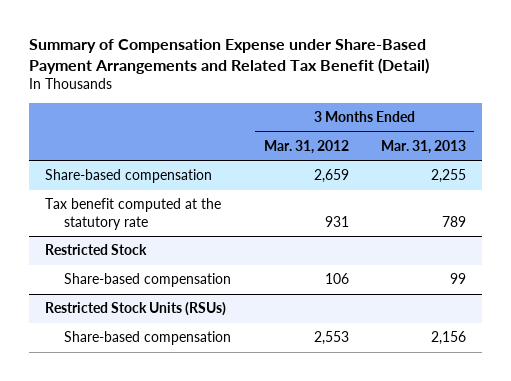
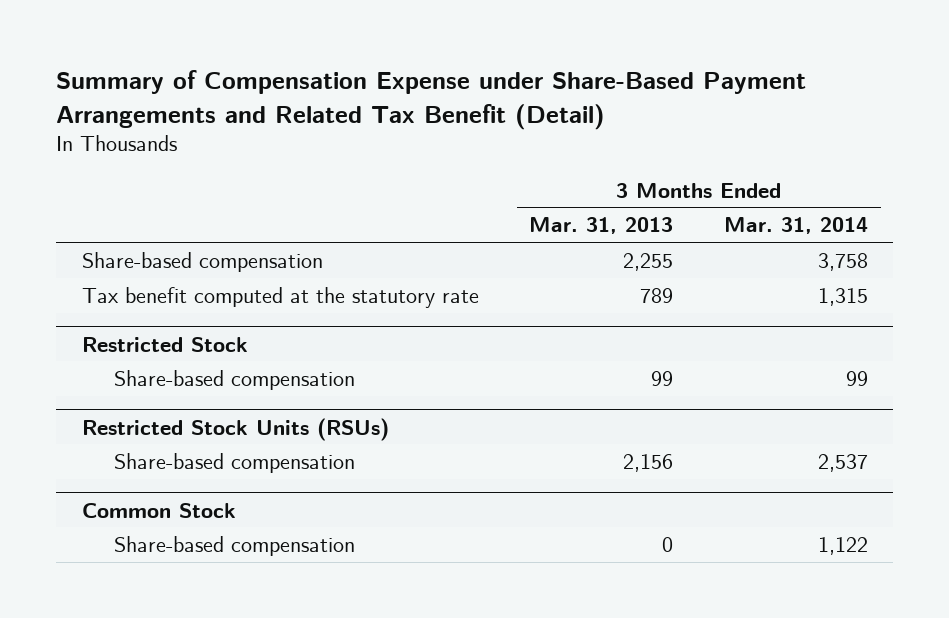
- | 3 Months Ended Mar. 31, 2012 | 3 Months Ended Mar. 31, 2013
+ | 3 Months Ended Mar. 31, 2013 | 3 Months Ended Mar. 31, 2014
+ Common Stock
+ Share-based compensation | 0 | 1,122

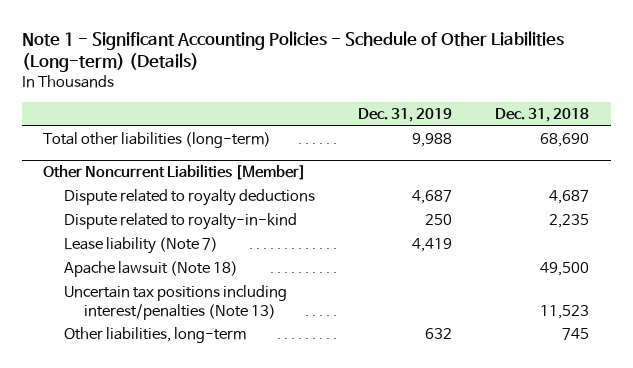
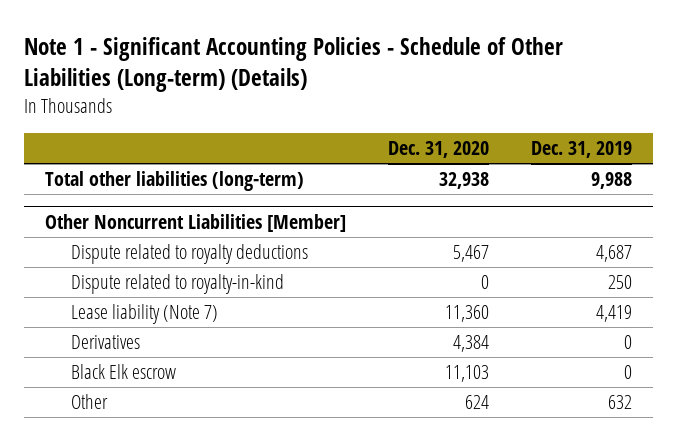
- | Dec. 31, 2019 | Dec. 31, 2018
+ | Dec. 31, 2020 | Dec. 31, 2019
@ Other Noncurrent Liabilities [Member]
- Apache lawsuit (Note 18) | | 49,500
- Uncertain tax positions including interest/penalties (Note 13) | | 11,523
- Other liabilities, long-term | 632 | 745
+ Derivatives | 4,384 | 0
+ Black Elk escrow | 11,103 | 0
+ Other | 624 | 632

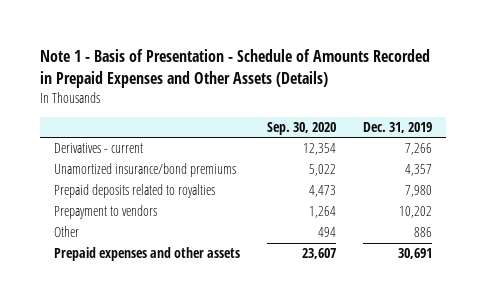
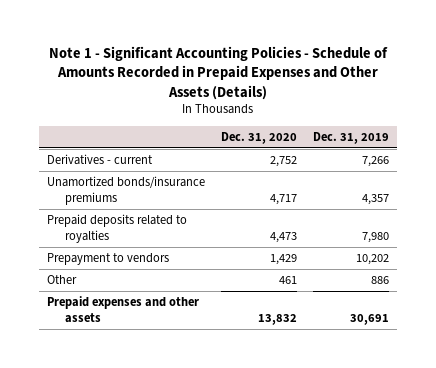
- Note 1 - Basis of Presentation - Schedule of Amounts Recorded in Prepaid Expenses and Other Assets (Details)
+ Note 1 - Significant Accounting Policies - Schedule of Amounts Recorded in Prepaid Expenses and Other Assets (Details)
- | Sep. 30, 2020 | Dec. 31, 2019
+ | Dec. 31, 2020 | Dec. 31, 2019
- Unamortized insurance/bond premiums | 5,022 | 4,357
+ Unamortized bonds/insurance premiums | 4,717 | 4,357

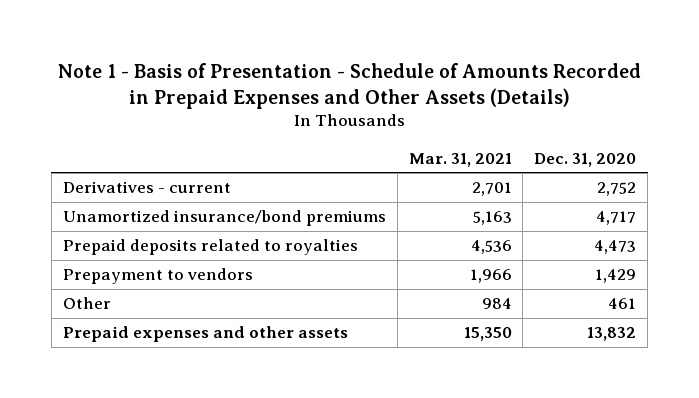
- Note 1 - Significant Accounting Policies - Schedule of Amounts Recorded in Prepaid Expenses and Other Assets (Details)
+ Note 1 - Basis of Presentation - Schedule of Amounts Recorded in Prepaid Expenses and Other Assets (Details)
- | Dec. 31, 2020 | Dec. 31, 2019
+ | Mar. 31, 2021 | Dec. 31, 2020
- Unamortized bonds/insurance premiums | 4,717 | 4,357
+ Unamortized insurance/bond premiums | 5,163 | 4,717

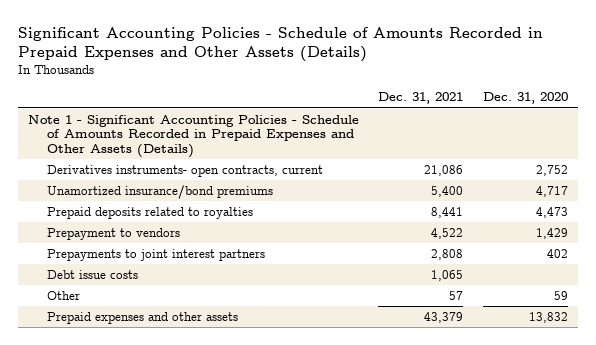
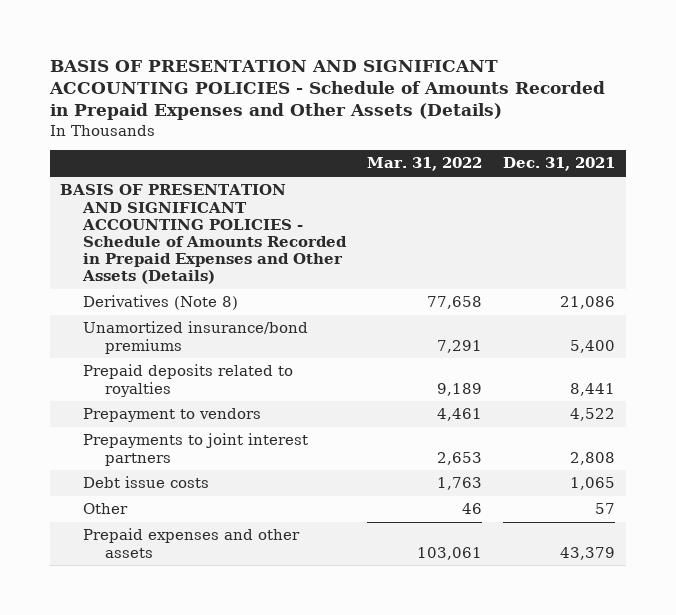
- Significant Accounting Policies - Schedule of Amounts Recorded in Prepaid Expenses and Other Assets (Details)
+ BASIS OF PRESENTATION AND SIGNIFICANT ACCOUNTING POLICIES - Schedule of Amounts Recorded in Prepaid Expenses and Other Assets (Details)
- | Dec. 31, 2021 | Dec. 31, 2020
+ | Mar. 31, 2022 | Dec. 31, 2021
- Note 1 - Significant Accounting Policies - Schedule of Amounts Recorded in Prepaid Expenses and Other Assets (Details)
- Derivatives instruments- open contracts, current | 21,086 | 2,752
+ BASIS OF PRESENTATION AND SIGNIFICANT ACCOUNTING POLICIES - Schedule of Amounts Recorded in Prepaid Expenses and Other Assets (Details)
+ Derivatives (Note 8) | 77,658 | 21,086

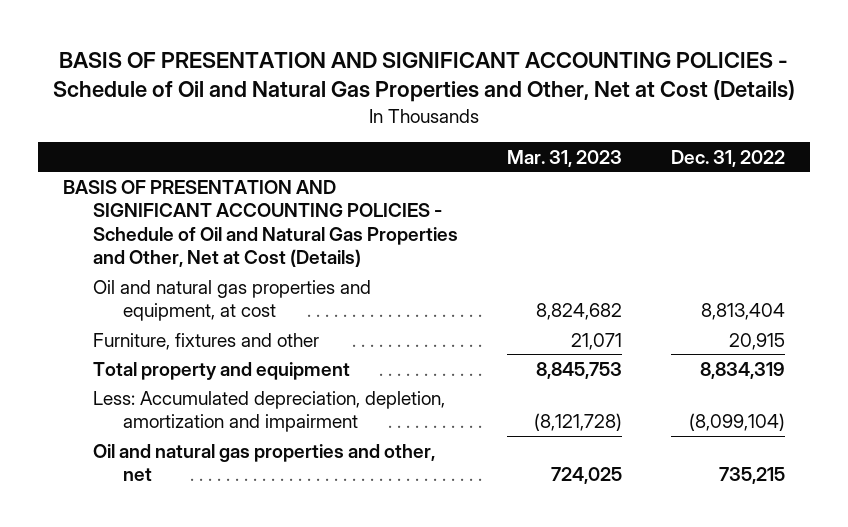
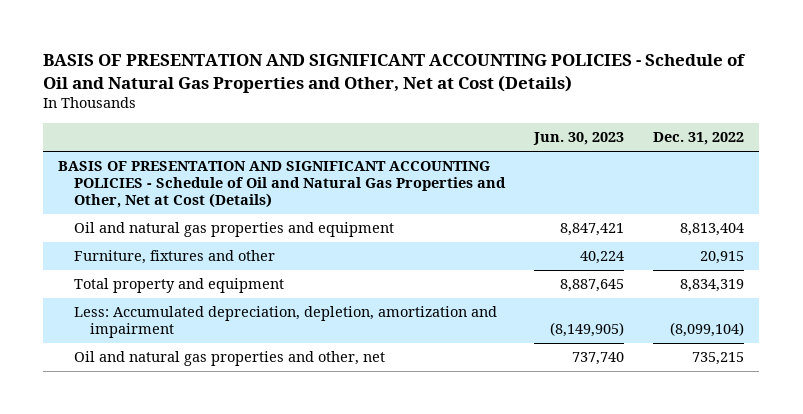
- | Mar. 31, 2023 | Dec. 31, 2022
+ | Jun. 30, 2023 | Dec. 31, 2022
- Oil and natural gas properties and equipment, at cost | 8,824,682 | 8,813,404
+ Oil and natural gas properties and equipment | 8,847,421 | 8,813,404

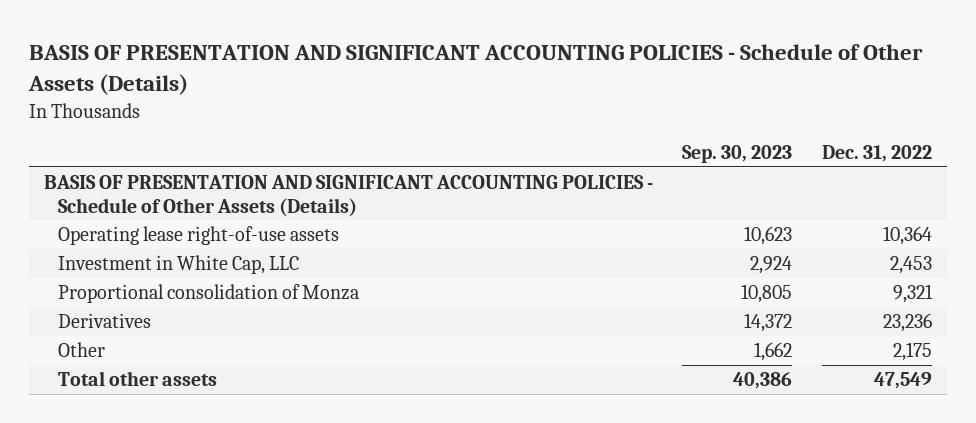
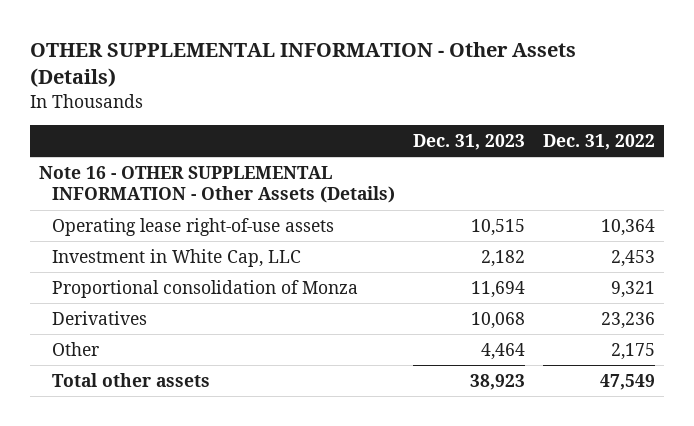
- BASIS OF PRESENTATION AND SIGNIFICANT ACCOUNTING POLICIES - Schedule of Other Assets (Details)
+ OTHER SUPPLEMENTAL INFORMATION - Other Assets (Details)
- | Sep. 30, 2023 | Dec. 31, 2022
+ | Dec. 31, 2023 | Dec. 31, 2022
- BASIS OF PRESENTATION AND SIGNIFICANT ACCOUNTING POLICIES - Schedule of Other Assets (Details)
+ Note 16 - OTHER SUPPLEMENTAL INFORMATION - Other Assets (Details)

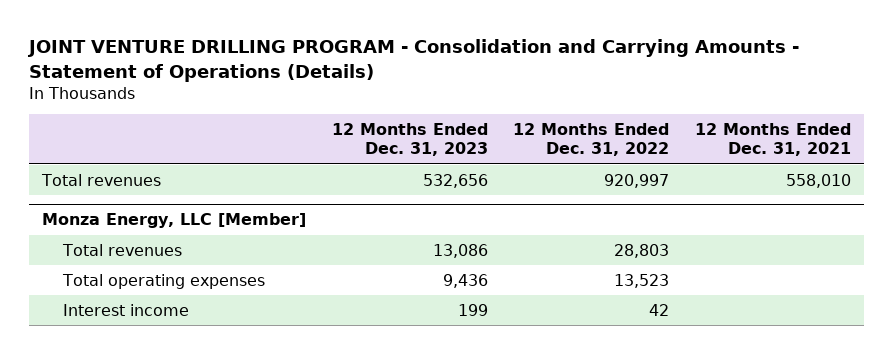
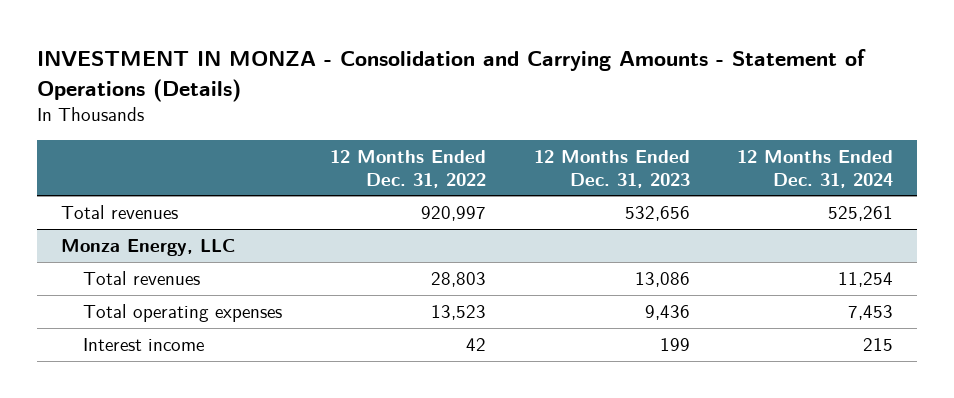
- JOINT VENTURE DRILLING PROGRAM - Consolidation and Carrying Amounts - Statement of Operations (Details)
+ INVESTMENT IN MONZA - Consolidation and Carrying Amounts - Statement of Operations (Details)
- | 12 Months Ended Dec. 31, 2023 | 12 Months Ended Dec. 31, 2022 | 12 Months Ended Dec. 31, 2021
+ | 12 Months Ended Dec. 31, 2022 | 12 Months Ended Dec. 31, 2023 | 12 Months Ended Dec. 31, 2024
- Monza Energy, LLC [Member]
+ Monza Energy, LLC

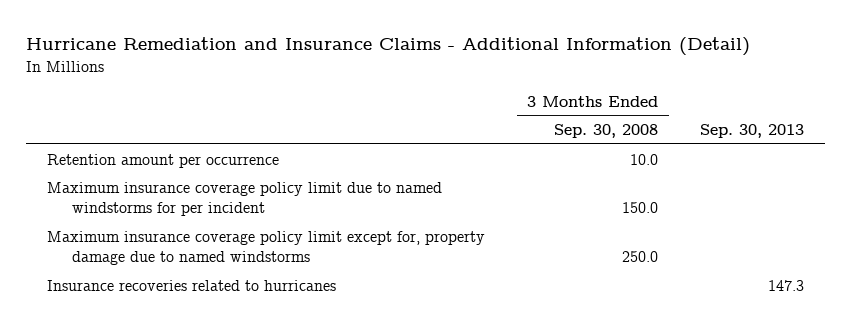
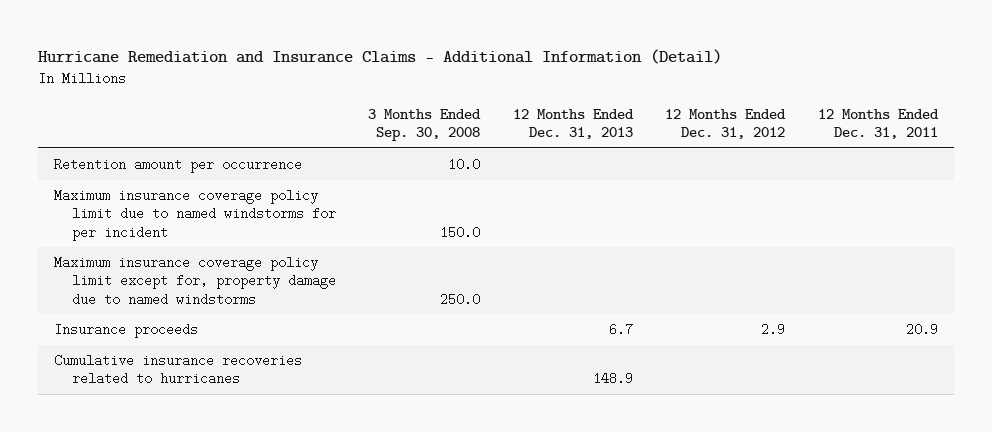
- | 3 Months Ended Sep. 30, 2008 | Sep. 30, 2013
+ | 3 Months Ended Sep. 30, 2008 | 12 Months Ended Dec. 31, 2013 | 12 Months Ended Dec. 31, 2012 | 12 Months Ended Dec. 31, 2011
- Insurance recoveries related to hurricanes | | 147.3
+ Insurance proceeds | | 6.7 | 2.9 | 20.9
+ Cumulative insurance recoveries related to hurricanes | | 148.9 | |

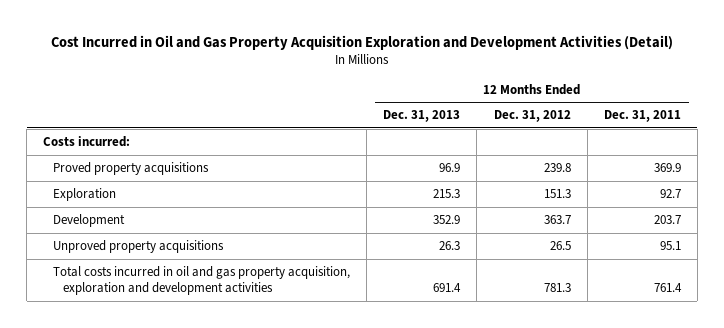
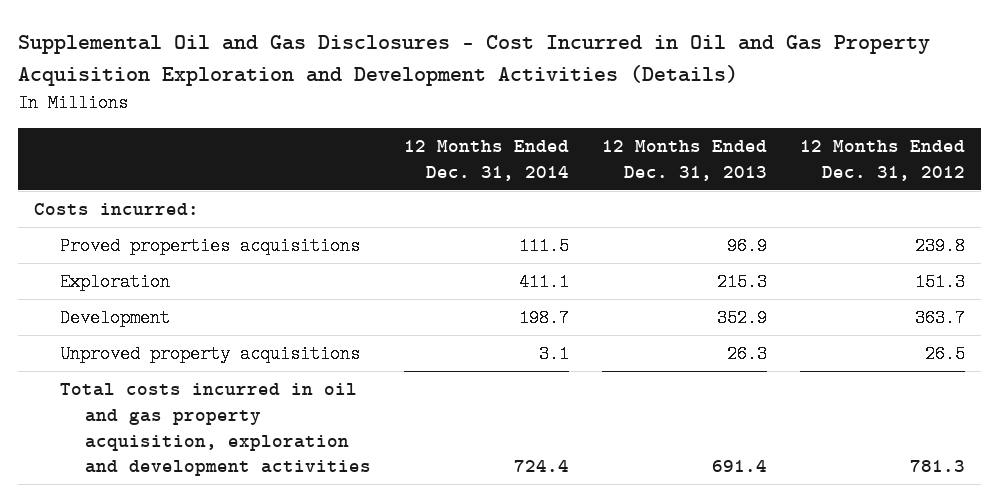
- Cost Incurred in Oil and Gas Property Acquisition Exploration and Development Activities (Detail)
+ Supplemental Oil and Gas Disclosures - Cost Incurred in Oil and Gas Property Acquisition Exploration and Development Activities (Details)
- | 12 Months Ended Dec. 31, 2013 | 12 Months Ended Dec. 31, 2012 | 12 Months Ended Dec. 31, 2011
+ | 12 Months Ended Dec. 31, 2014 | 12 Months Ended Dec. 31, 2013 | 12 Months Ended Dec. 31, 2012
- Proved property acquisitions | 96.9 | 239.8 | 369.9
+ Proved properties acquisitions | 111.5 | 96.9 | 239.8

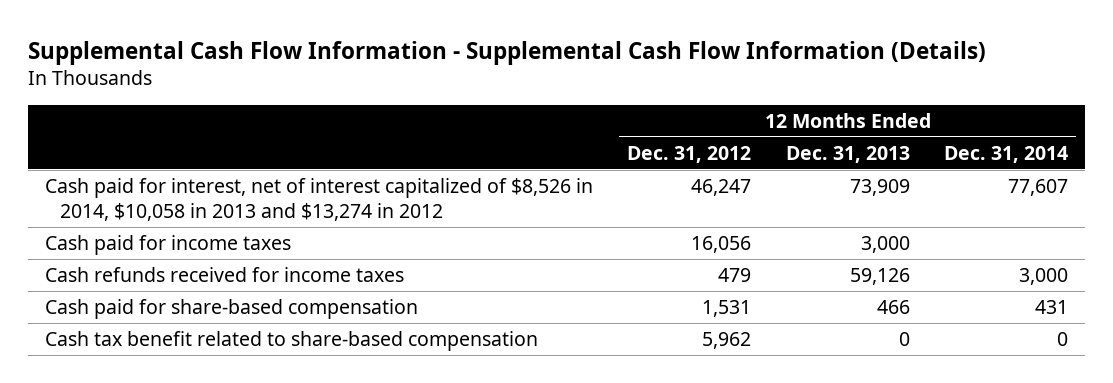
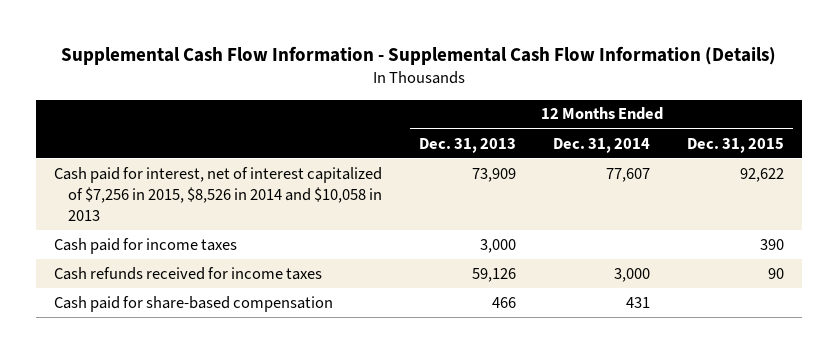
- | 12 Months Ended Dec. 31, 2012 | 12 Months Ended Dec. 31, 2013 | 12 Months Ended Dec. 31, 2014
+ | 12 Months Ended Dec. 31, 2013 | 12 Months Ended Dec. 31, 2014 | 12 Months Ended Dec. 31, 2015
- Cash paid for interest, net of interest capitalized of $8,526 in 2014, $10,058 in 2013 and $13,274 in 2012 | 46,247 | 73,909 | 77,607
+ Cash paid for interest, net of interest capitalized of $7,256 in 2015, $8,526 in 2014 and $10,058 in 2013 | 73,909 | 77,607 | 92,622
- Cash tax benefit related to share-based compensation | 5,962 | 0 | 0

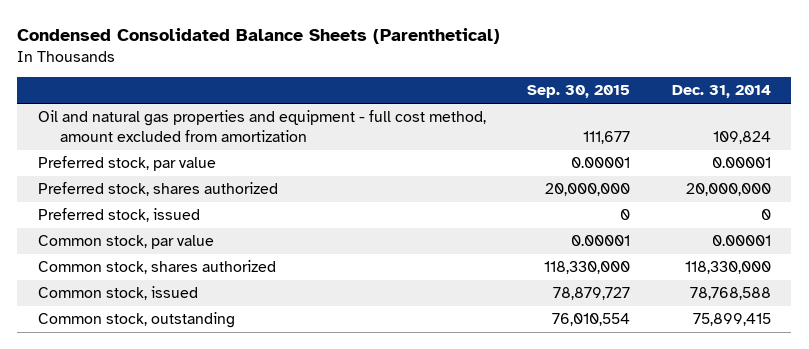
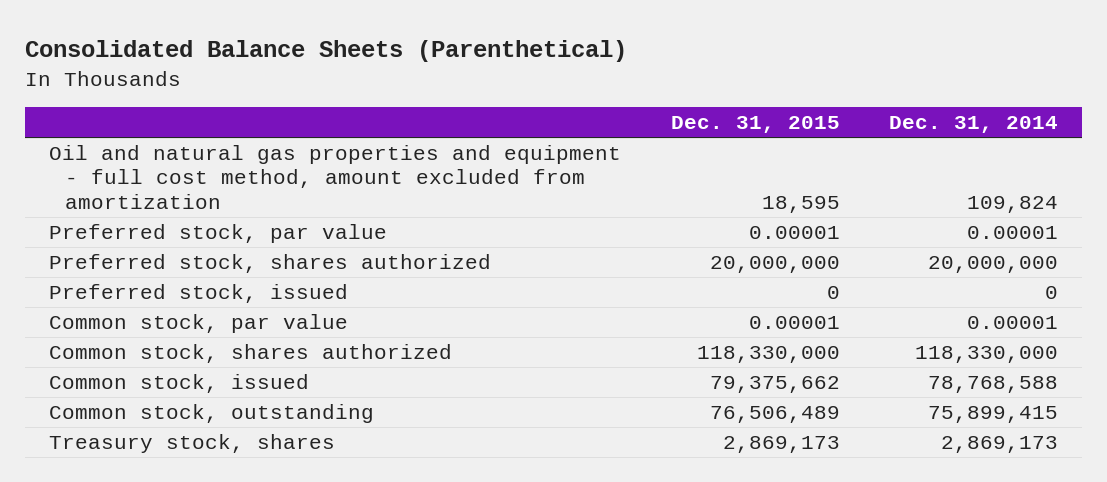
- Condensed Consolidated Balance Sheets (Parenthetical)
+ Consolidated Balance Sheets (Parenthetical)
- | Sep. 30, 2015 | Dec. 31, 2014
+ | Dec. 31, 2015 | Dec. 31, 2014
+ Treasury stock, shares | 2,869,173 | 2,869,173

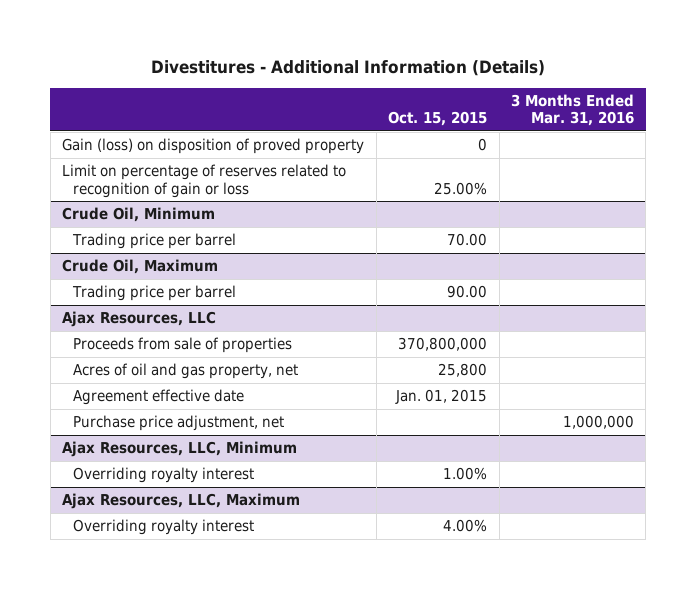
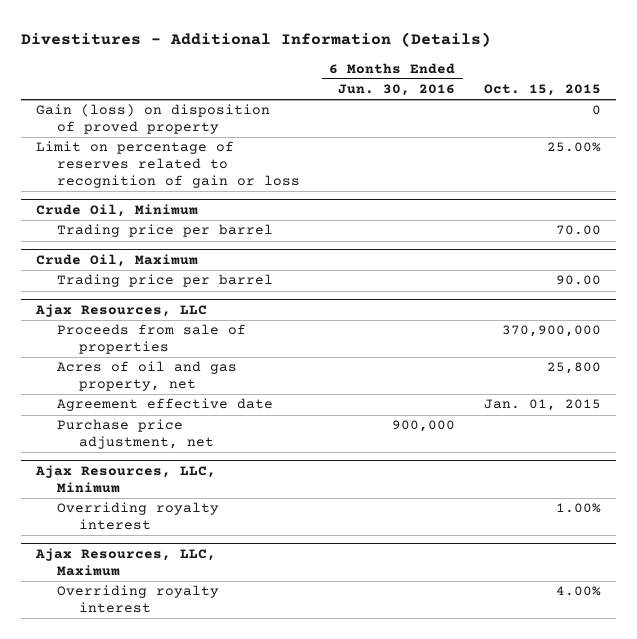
- | Oct. 15, 2015 | 3 Months Ended Mar. 31, 2016
+ | 6 Months Ended Jun. 30, 2016 | Oct. 15, 2015
@ Ajax Resources, LLC
- Proceeds from sale of properties | 370,800,000 |
+ Proceeds from sale of properties | | 370,900,000

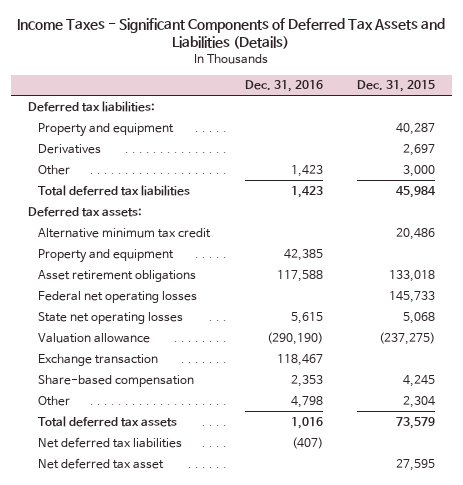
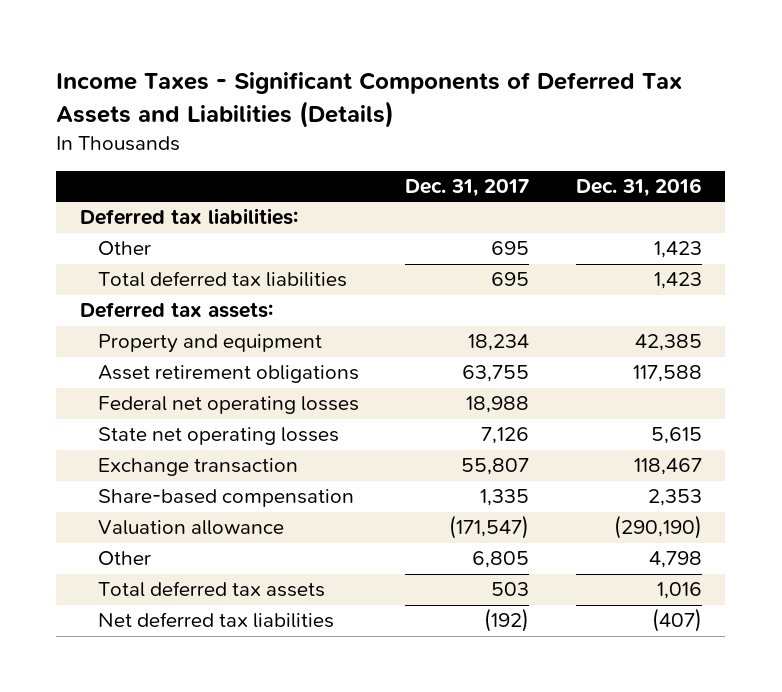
- | Dec. 31, 2016 | Dec. 31, 2015
+ | Dec. 31, 2017 | Dec. 31, 2016
- Property and equipment | | 40,287
- Derivatives | | 2,697
- Alternative minimum tax credit | | 20,486
moved down: Valuation allowance | (171,547) | (290,190)
- Net deferred tax asset | | 27,595

